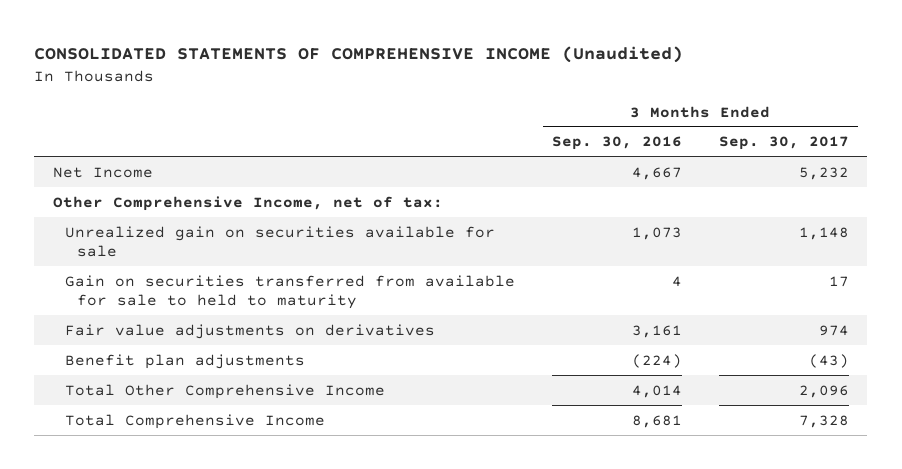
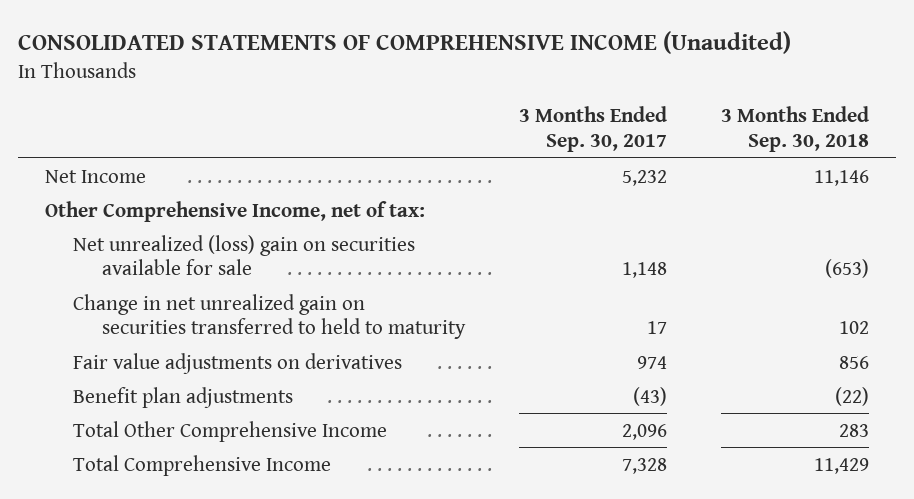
- | 3 Months Ended Sep. 30, 2016 | 3 Months Ended Sep. 30, 2017
+ | 3 Months Ended Sep. 30, 2017 | 3 Months Ended Sep. 30, 2018
- Unrealized gain on securities available for sale | 1,073 | 1,148
- Gain on securities transferred from available for sale to held to maturity | 4 | 17
+ Net unrealized (loss) gain on securities available for sale | 1,148 | (653)
+ Change in net unrealized gain on securities transferred to held to maturity | 17 | 102

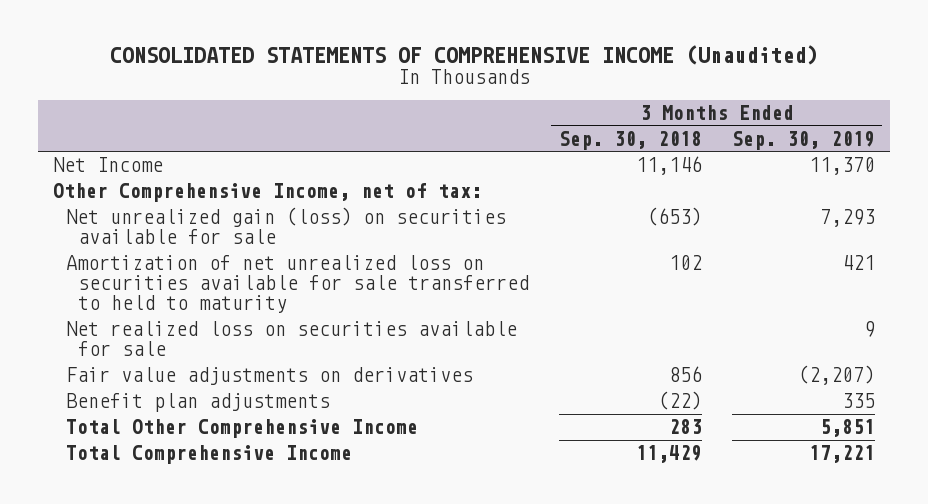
- | 3 Months Ended Sep. 30, 2017 | 3 Months Ended Sep. 30, 2018
+ | 3 Months Ended Sep. 30, 2018 | 3 Months Ended Sep. 30, 2019
- Net unrealized (loss) gain on securities available for sale | 1,148 | (653)
- Change in net unrealized gain on securities transferred to held to maturity | 17 | 102
+ Net unrealized gain (loss) on securities available for sale | (653) | 7,293
+ Amortization of net unrealized loss on securities available for sale transferred to held to maturity | 102 | 421
+ Net realized loss on securities available for sale | | 9

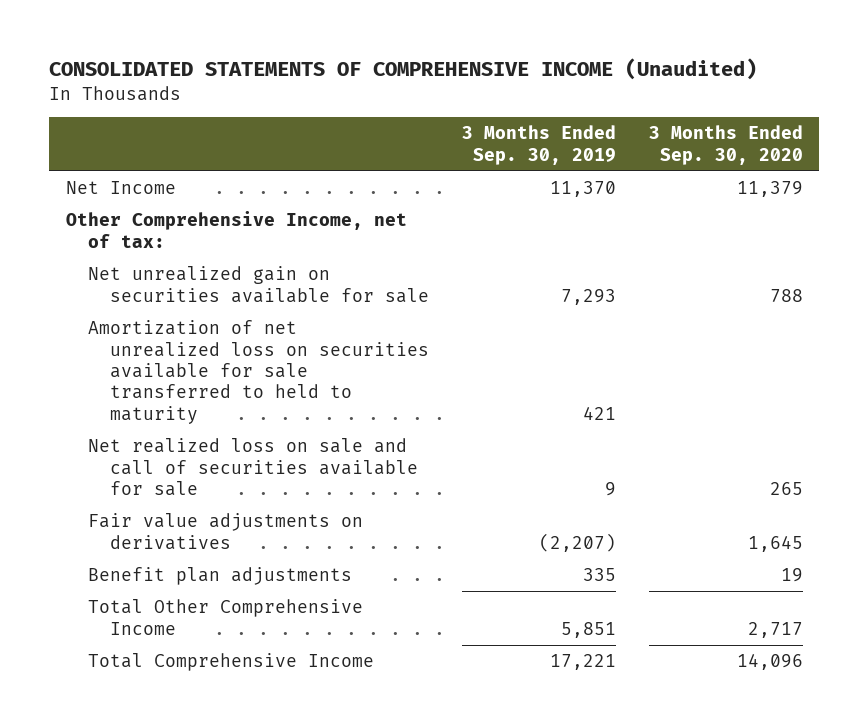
- | 3 Months Ended Sep. 30, 2018 | 3 Months Ended Sep. 30, 2019
+ | 3 Months Ended Sep. 30, 2019 | 3 Months Ended Sep. 30, 2020
- Net unrealized gain (loss) on securities available for sale | (653) | 7,293
+ Net unrealized gain on securities available for sale | 7,293 | 788
- Net realized loss on securities available for sale | | 9
+ Net realized loss on sale and call of securities available for sale | 9 | 265

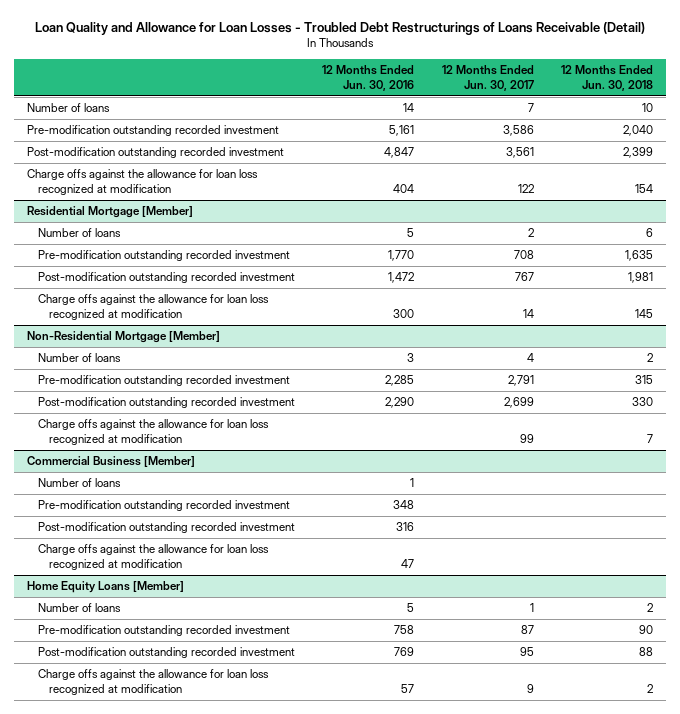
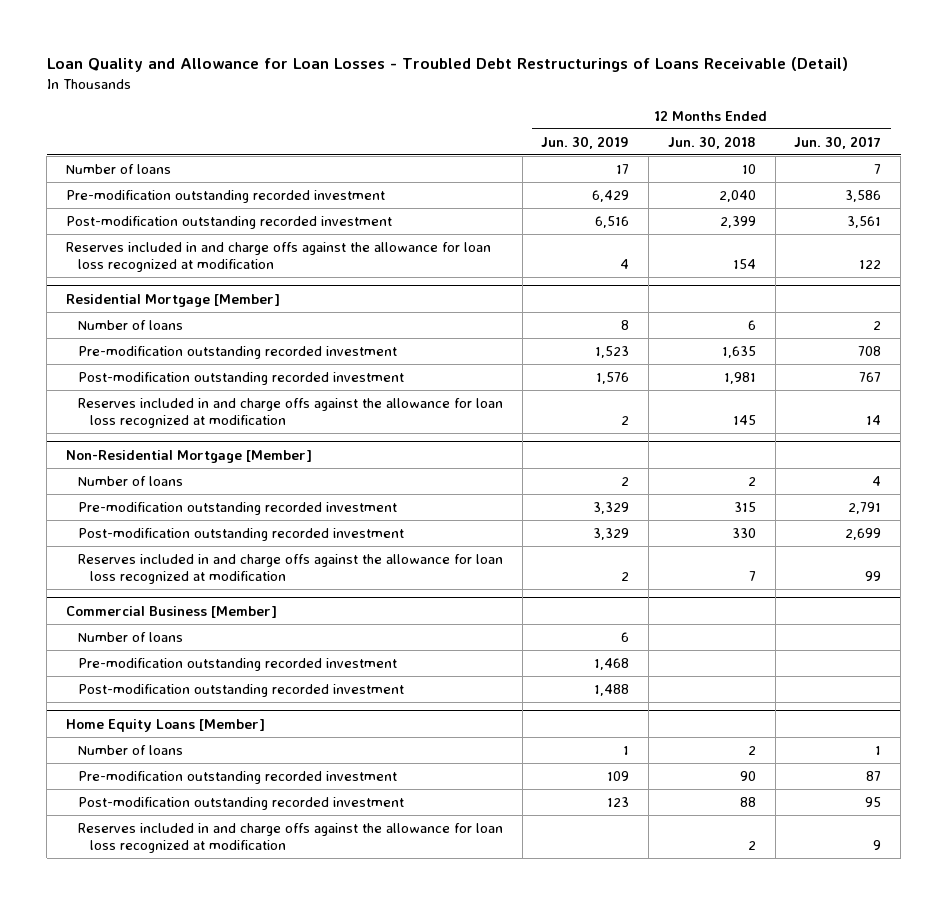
- | 12 Months Ended Jun. 30, 2016 | 12 Months Ended Jun. 30, 2017 | 12 Months Ended Jun. 30, 2018
+ | 12 Months Ended Jun. 30, 2019 | 12 Months Ended Jun. 30, 2018 | 12 Months Ended Jun. 30, 2017
- Charge offs against the allowance for loan loss recognized at modification | 404 | 122 | 154
+ Reserves included in and charge offs against the allowance for loan loss recognized at modification | 4 | 154 | 122
@ Residential Mortgage [Member]
- Charge offs against the allowance for loan loss recognized at modification | 300 | 14 | 145
+ Reserves included in and charge offs against the allowance for loan loss recognized at modification | 2 | 145 | 14
@ Non-Residential Mortgage [Member]
- Charge offs against the allowance for loan loss recognized at modification | | 99 | 7
+ Reserves included in and charge offs against the allowance for loan loss recognized at modification | 2 | 7 | 99
@ Commercial Business [Member]
- Charge offs against the allowance for loan loss recognized at modification | 47 | |
@ Home Equity Loans [Member]
- Charge offs against the allowance for loan loss recognized at modification | 57 | 9 | 2
+ Reserves included in and charge offs against the allowance for loan loss recognized at modification | | 2 | 9

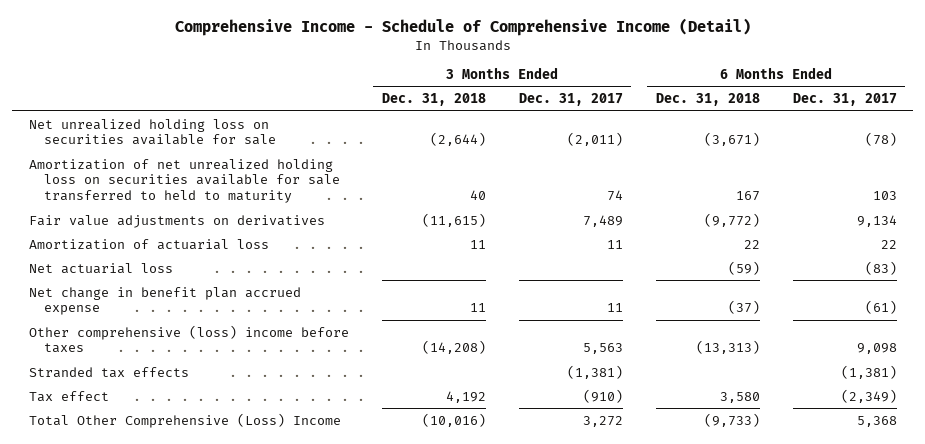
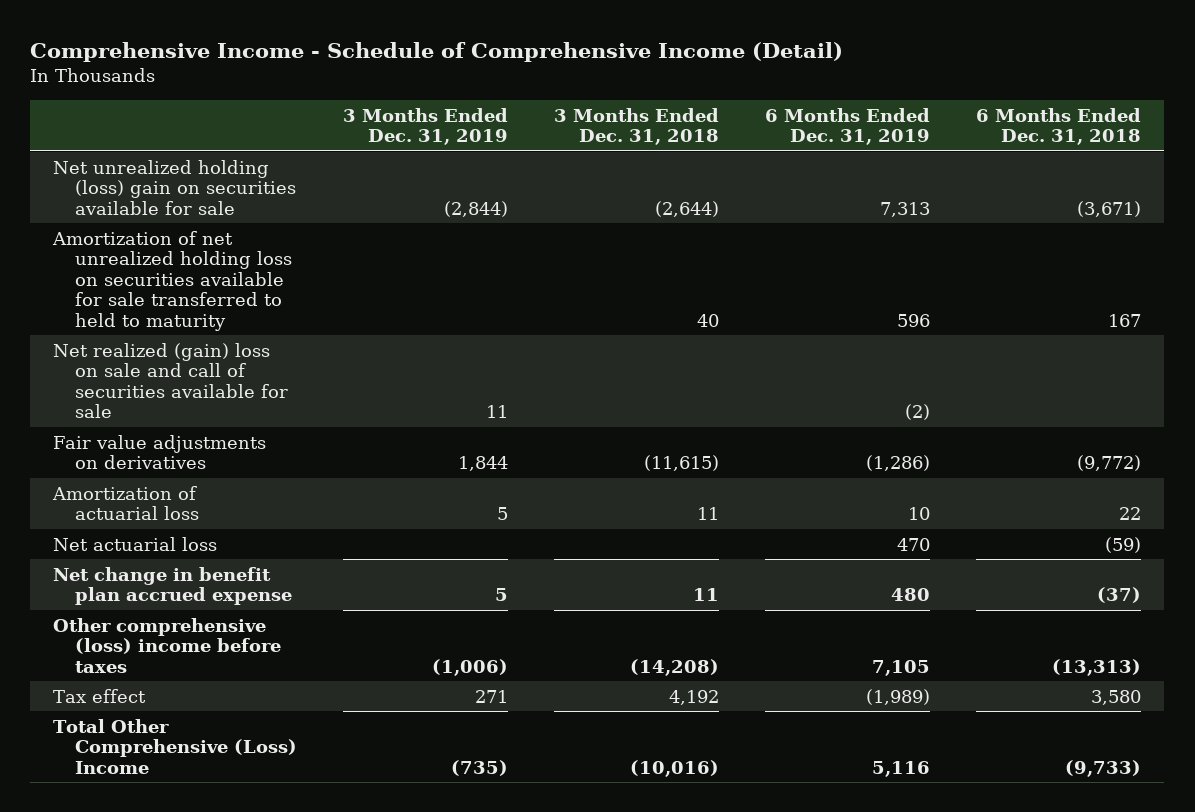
- | 3 Months Ended Dec. 31, 2018 | 3 Months Ended Dec. 31, 2017 | 6 Months Ended Dec. 31, 2018 | 6 Months Ended Dec. 31, 2017
+ | 3 Months Ended Dec. 31, 2019 | 3 Months Ended Dec. 31, 2018 | 6 Months Ended Dec. 31, 2019 | 6 Months Ended Dec. 31, 2018
- Net unrealized holding loss on securities available for sale | (2,644) | (2,011) | (3,671) | (78)
+ Net unrealized holding (loss) gain on securities available for sale | (2,844) | (2,644) | 7,313 | (3,671)
+ Net realized (gain) loss on sale and call of securities available for sale | 11 | | (2) |
- Stranded tax effects | | (1,381) | | (1,381)

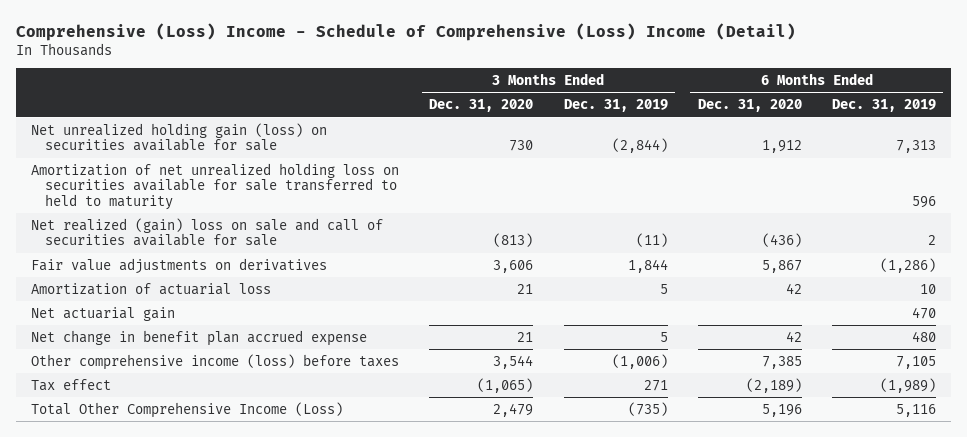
- Comprehensive Income - Schedule of Comprehensive Income (Detail)
+ Comprehensive (Loss) Income - Schedule of Comprehensive (Loss) Income (Detail)
- | 3 Months Ended Dec. 31, 2019 | 3 Months Ended Dec. 31, 2018 | 6 Months Ended Dec. 31, 2019 | 6 Months Ended Dec. 31, 2018
+ | 3 Months Ended Dec. 31, 2020 | 3 Months Ended Dec. 31, 2019 | 6 Months Ended Dec. 31, 2020 | 6 Months Ended Dec. 31, 2019
- Net unrealized holding (loss) gain on securities available for sale | (2,844) | (2,644) | 7,313 | (3,671)
+ Net unrealized holding gain (loss) on securities available for sale | 730 | (2,844) | 1,912 | 7,313
- Net realized (gain) loss on sale and call of securities available for sale | 11 | | (2) |
+ Net realized (gain) loss on sale and call of securities available for sale | (813) | (11) | (436) | 2
- Net actuarial loss | | | 470 | (59)
+ Net actuarial gain | | | | 470
- Other comprehensive (loss) income before taxes | (1,006) | (14,208) | 7,105 | (13,313)
+ Other comprehensive income (loss) before taxes | 3,544 | (1,006) | 7,385 | 7,105
- Total Other Comprehensive (Loss) Income | (735) | (10,016) | 5,116 | (9,733)
+ Total Other Comprehensive Income (Loss) | 2,479 | (735) | 5,196 | 5,116

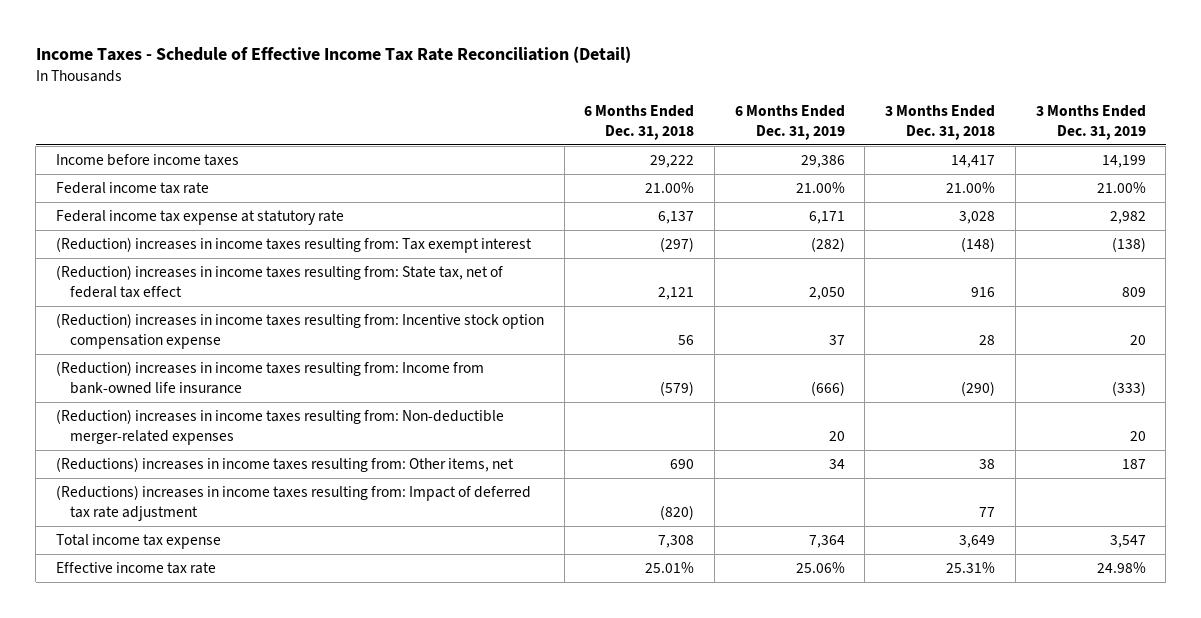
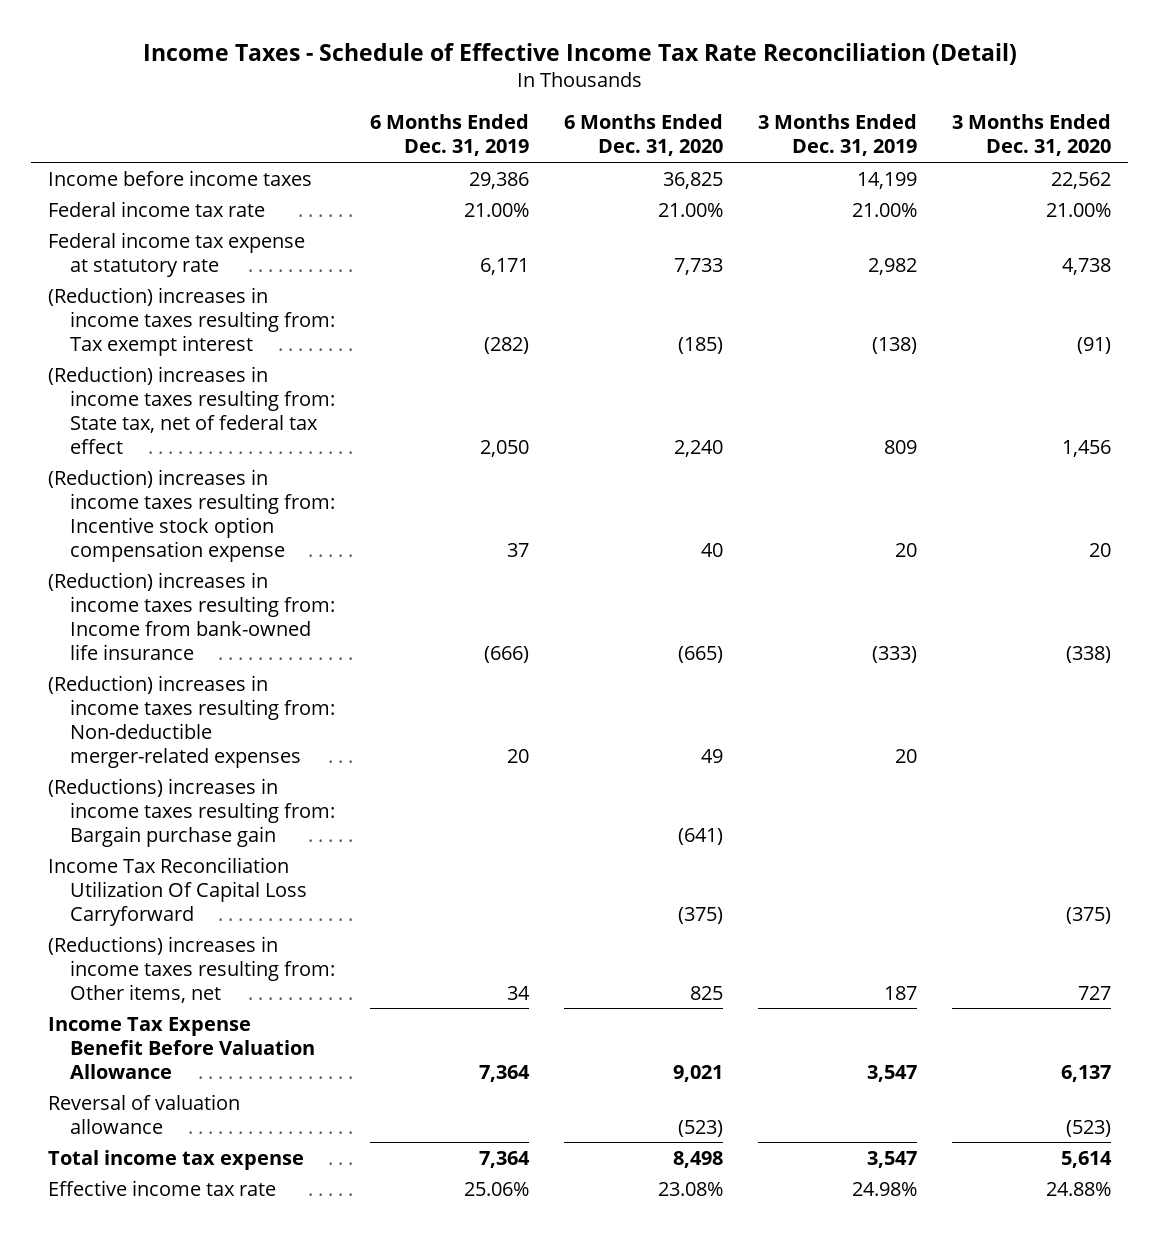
- | 6 Months Ended Dec. 31, 2018 | 6 Months Ended Dec. 31, 2019 | 3 Months Ended Dec. 31, 2018 | 3 Months Ended Dec. 31, 2019
+ | 6 Months Ended Dec. 31, 2019 | 6 Months Ended Dec. 31, 2020 | 3 Months Ended Dec. 31, 2019 | 3 Months Ended Dec. 31, 2020
+ (Reductions) increases in income taxes resulting from: Bargain purchase gain | | (641) | |
+ Income Tax Reconciliation Utilization Of Capital Loss Carryforward | | (375) | | (375)
- (Reductions) increases in income taxes resulting from: Impact of deferred tax rate adjustment | (820) | | 77 |
+ Income Tax Expense Benefit Before Valuation Allowance | 7,364 | 9,021 | 3,547 | 6,137
+ Reversal of valuation allowance | | (523) | | (523)

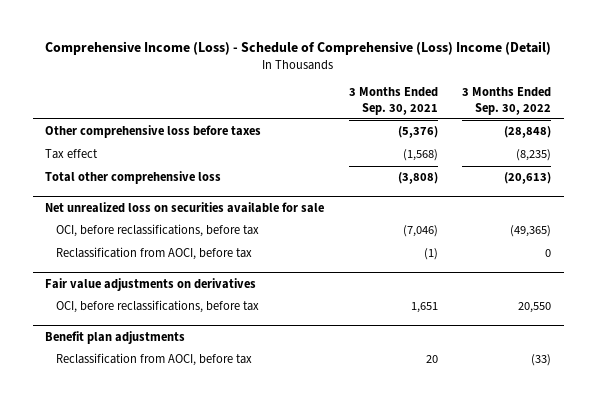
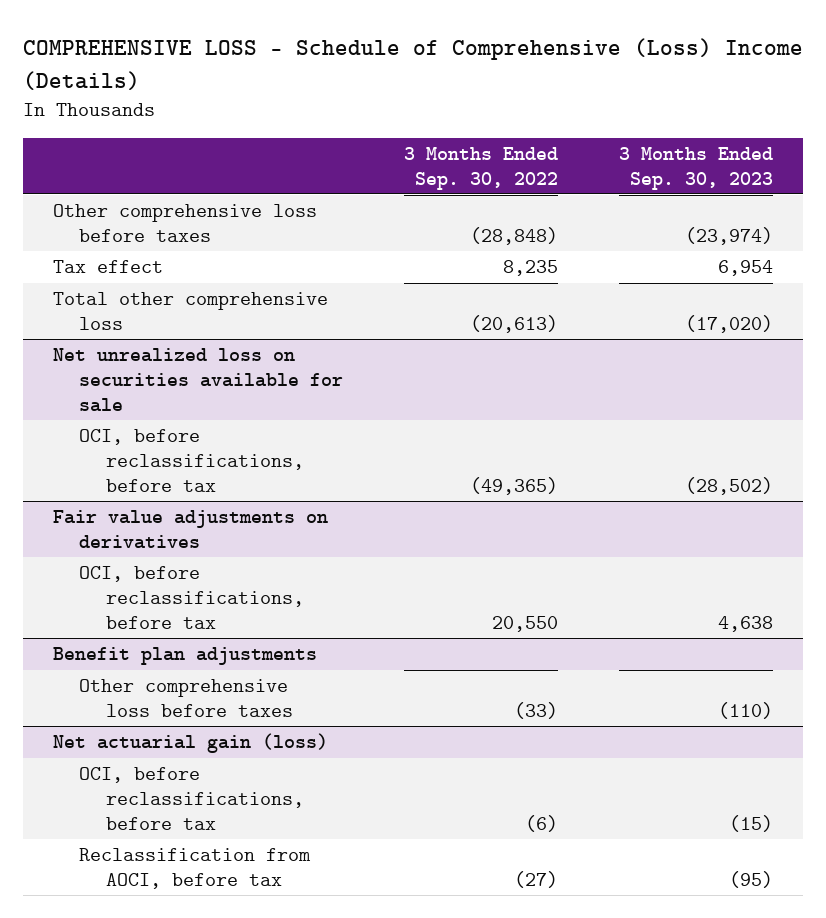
- Comprehensive Income (Loss) - Schedule of Comprehensive (Loss) Income (Detail)
+ COMPREHENSIVE LOSS - Schedule of Comprehensive (Loss) Income (Details)
- | 3 Months Ended Sep. 30, 2021 | 3 Months Ended Sep. 30, 2022
+ | 3 Months Ended Sep. 30, 2022 | 3 Months Ended Sep. 30, 2023
- Tax effect | (1,568) | (8,235)
+ Tax effect | 8,235 | 6,954
@ Net unrealized loss on securities available for sale
- Reclassification from AOCI, before tax | (1) | 0
@ Benefit plan adjustments
- Reclassification from AOCI, before tax | 20 | (33)
+ Other comprehensive loss before taxes | (33) | (110)
+ Net actuarial gain (loss)
+ OCI, before reclassifications, before tax | (6) | (15)
+ Reclassification from AOCI, before tax | (27) | (95)

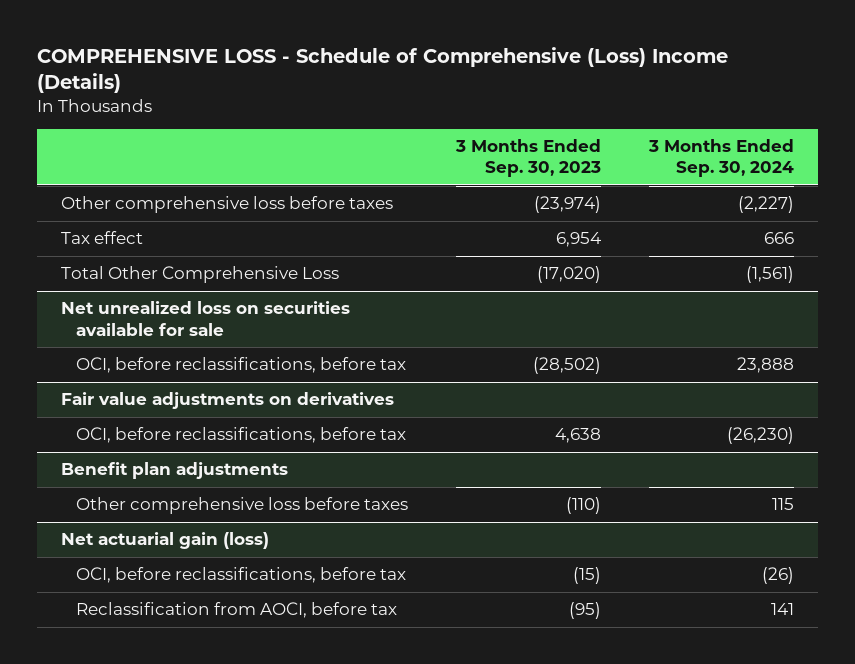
- | 3 Months Ended Sep. 30, 2022 | 3 Months Ended Sep. 30, 2023
+ | 3 Months Ended Sep. 30, 2023 | 3 Months Ended Sep. 30, 2024
- Total other comprehensive loss | (20,613) | (17,020)
+ Total Other Comprehensive Loss | (17,020) | (1,561)

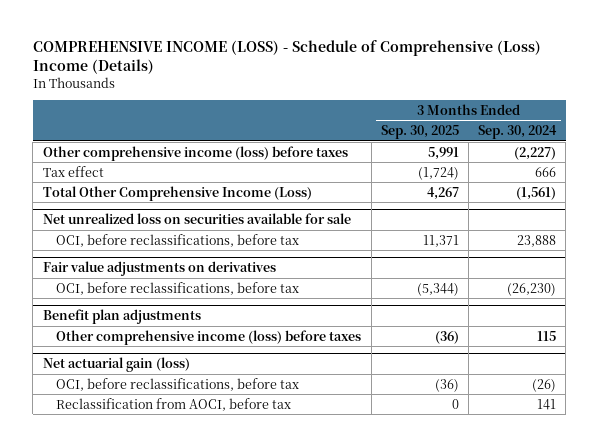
- COMPREHENSIVE LOSS - Schedule of Comprehensive (Loss) Income (Details)
+ COMPREHENSIVE INCOME (LOSS) - Schedule of Comprehensive (Loss) Income (Details)
- | 3 Months Ended Sep. 30, 2023 | 3 Months Ended Sep. 30, 2024
+ | 3 Months Ended Sep. 30, 2025 | 3 Months Ended Sep. 30, 2024
- Other comprehensive loss before taxes | (23,974) | (2,227)
+ Other comprehensive income (loss) before taxes | 5,991 | (2,227)
- Total Other Comprehensive Loss | (17,020) | (1,561)
+ Total Other Comprehensive Income (Loss) | 4,267 | (1,561)
@ Benefit plan adjustments
- Other comprehensive loss before taxes | (110) | 115
+ Other comprehensive income (loss) before taxes | (36) | 115

